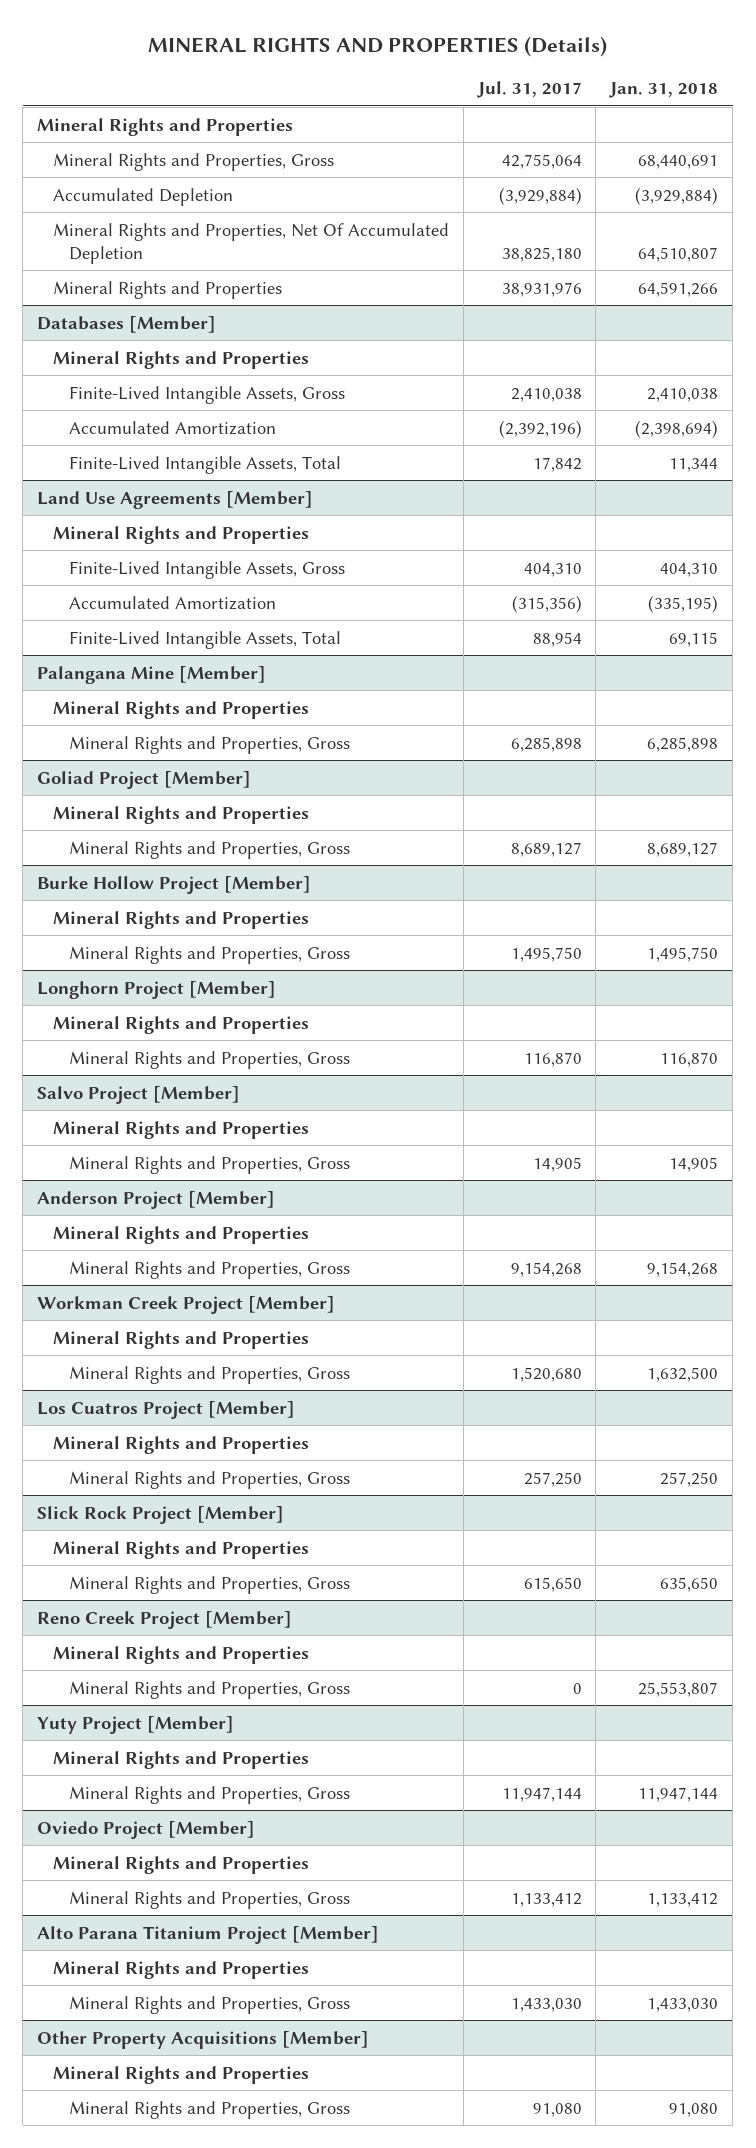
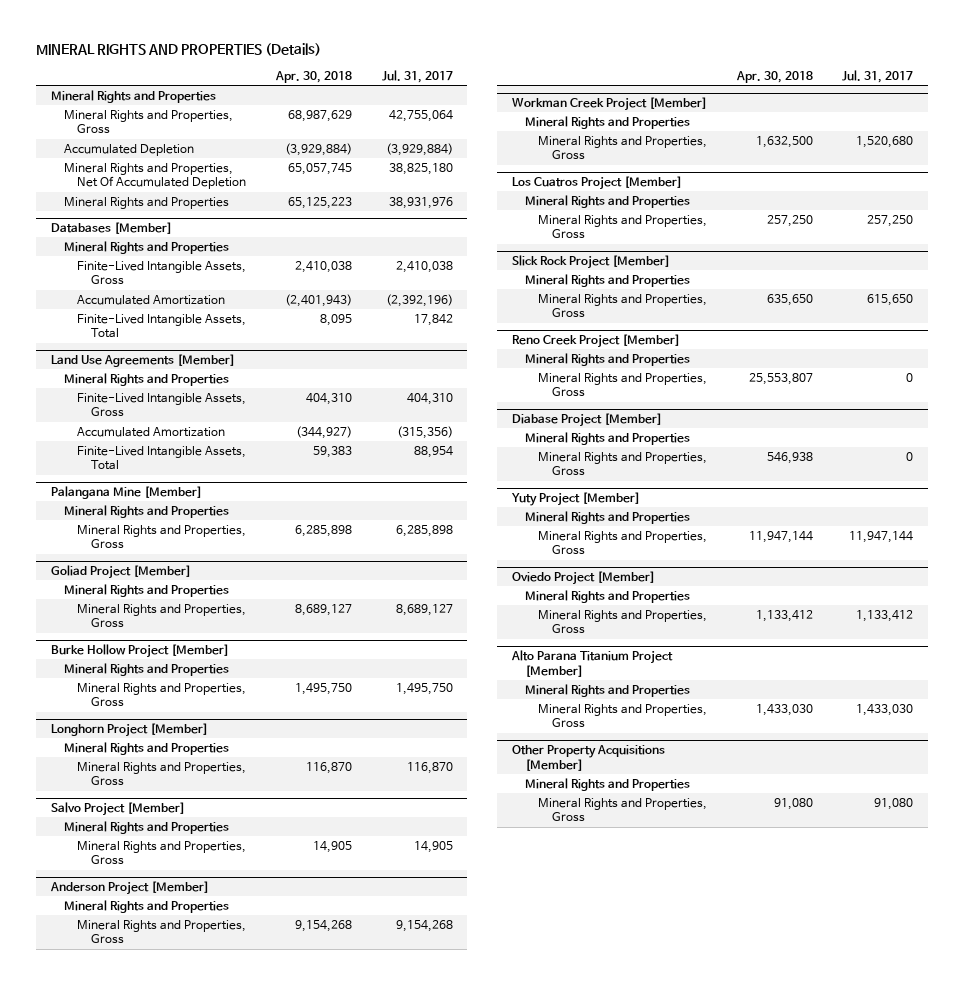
- | Jul. 31, 2017 | Jan. 31, 2018
+ | Apr. 30, 2018 | Jul. 31, 2017
+ Diabase Project [Member]
+ Mineral Rights and Properties
+ Mineral Rights and Properties, Gross | 546,938 | 0

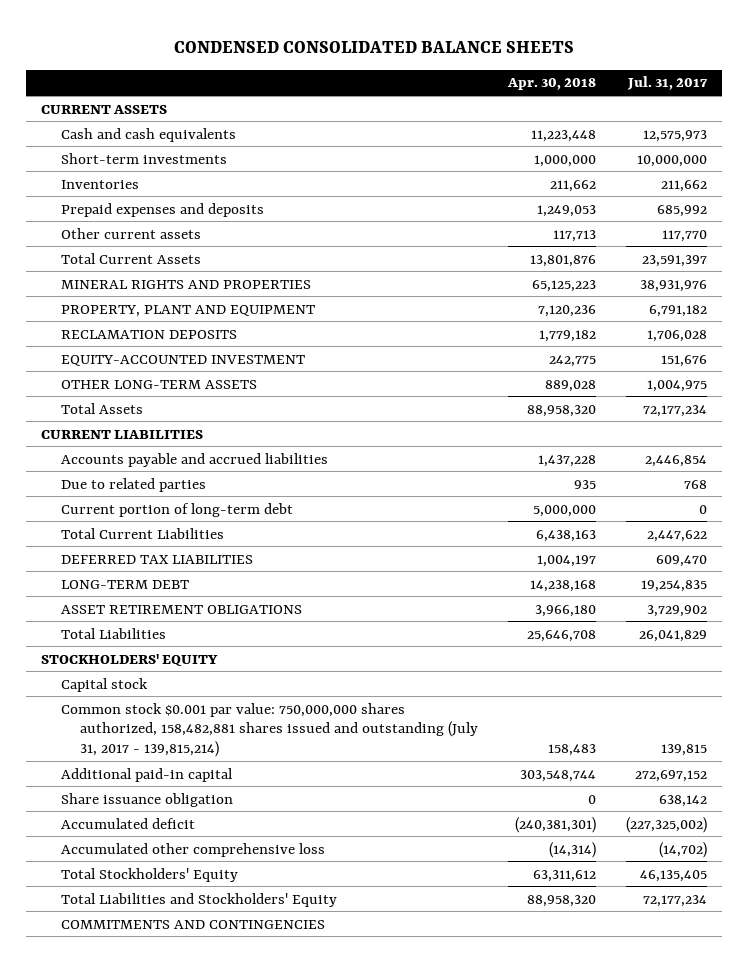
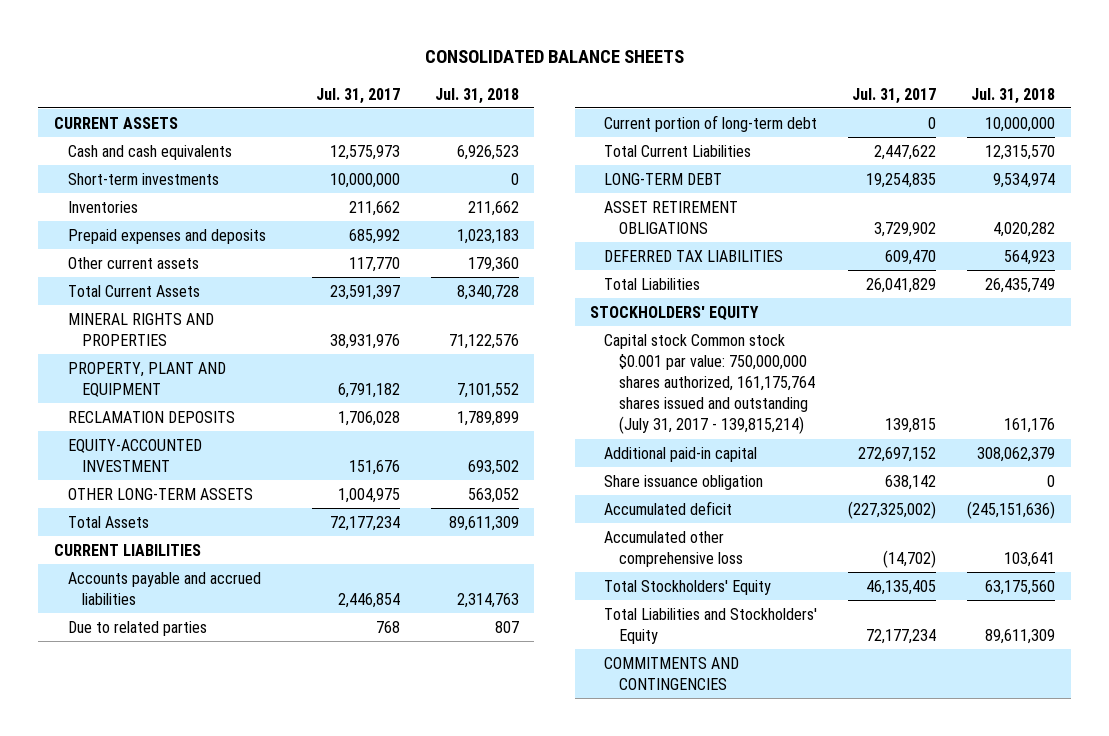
- CONDENSED CONSOLIDATED BALANCE SHEETS
+ CONSOLIDATED BALANCE SHEETS
- | Apr. 30, 2018 | Jul. 31, 2017
+ | Jul. 31, 2017 | Jul. 31, 2018
moved down: DEFERRED TAX LIABILITIES | 609,470 | 564,923
- Capital stock
- Common stock $0.001 par value: 750,000,000 shares authorized, 158,482,881 shares issued and outstanding (July 31, 2017 - 139,815,214) | 158,483 | 139,815
+ Capital stock Common stock $0.001 par value: 750,000,000 shares authorized, 161,175,764 shares issued and outstanding (July 31, 2017 - 139,815,214) | 139,815 | 161,176

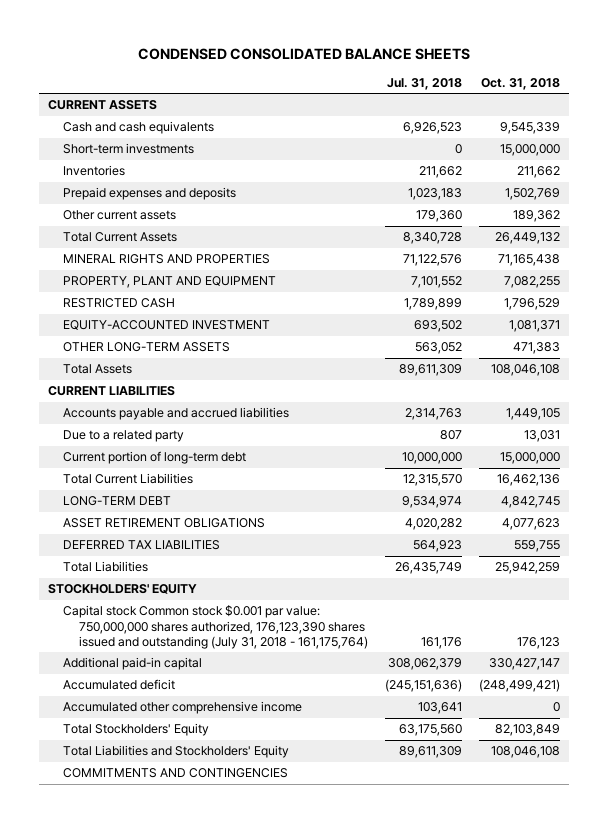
- CONSOLIDATED BALANCE SHEETS
+ CONDENSED CONSOLIDATED BALANCE SHEETS
- | Jul. 31, 2017 | Jul. 31, 2018
+ | Jul. 31, 2018 | Oct. 31, 2018
- RECLAMATION DEPOSITS | 1,706,028 | 1,789,899
+ RESTRICTED CASH | 1,789,899 | 1,796,529
- Due to related parties | 768 | 807
+ Due to a related party | 807 | 13,031
- Capital stock Common stock $0.001 par value: 750,000,000 shares authorized, 161,175,764 shares issued and outstanding (July 31, 2017 - 139,815,214) | 139,815 | 161,176
+ Capital stock Common stock $0.001 par value: 750,000,000 shares authorized, 176,123,390 shares issued and outstanding (July 31, 2018 - 161,175,764) | 161,176 | 176,123
- Share issuance obligation | 638,142 | 0
- Accumulated other comprehensive loss | (14,702) | 103,641
+ Accumulated other comprehensive income | 103,641 | 0

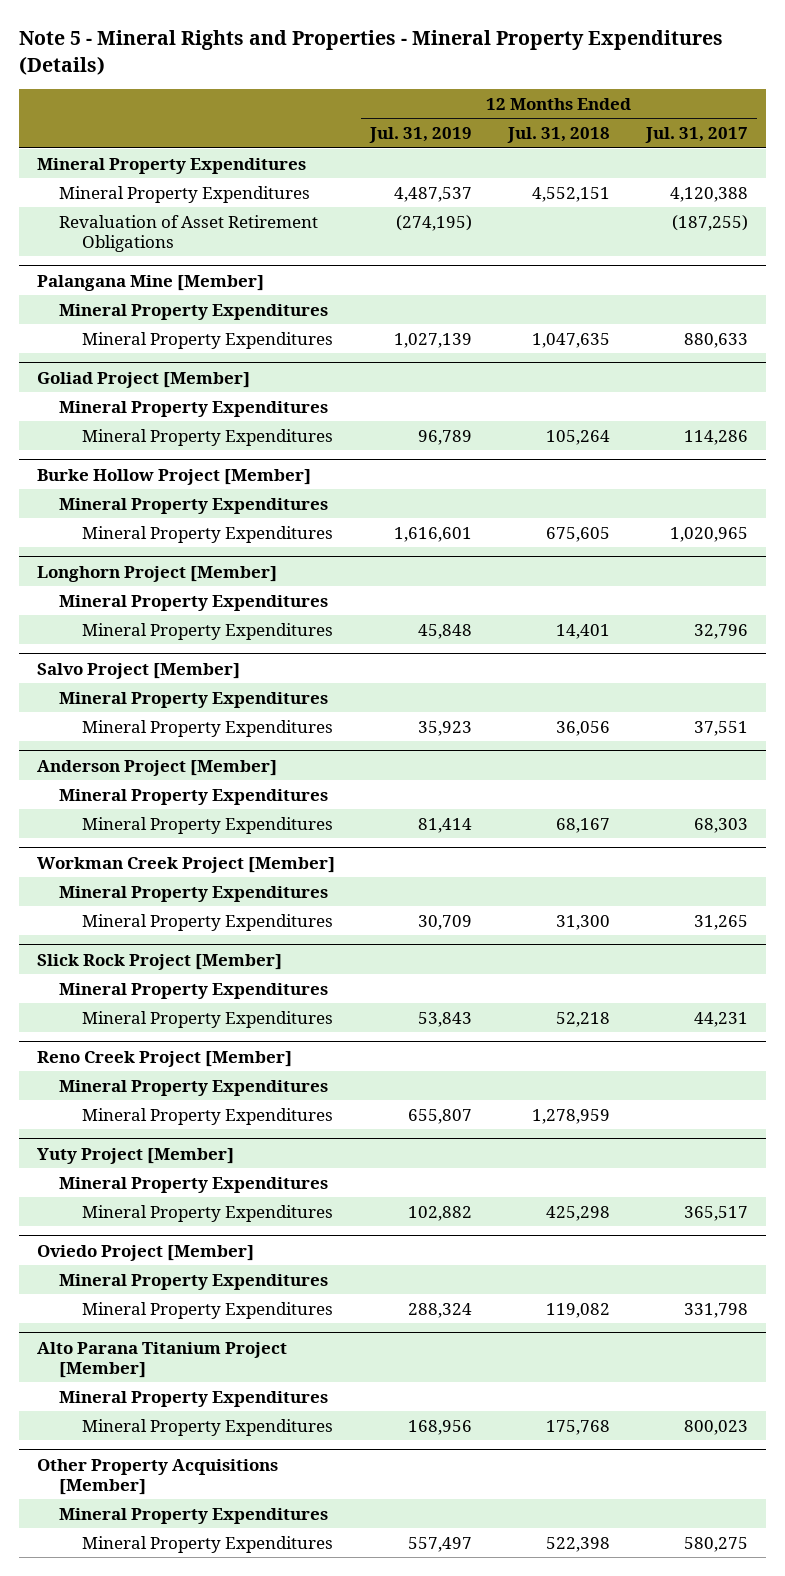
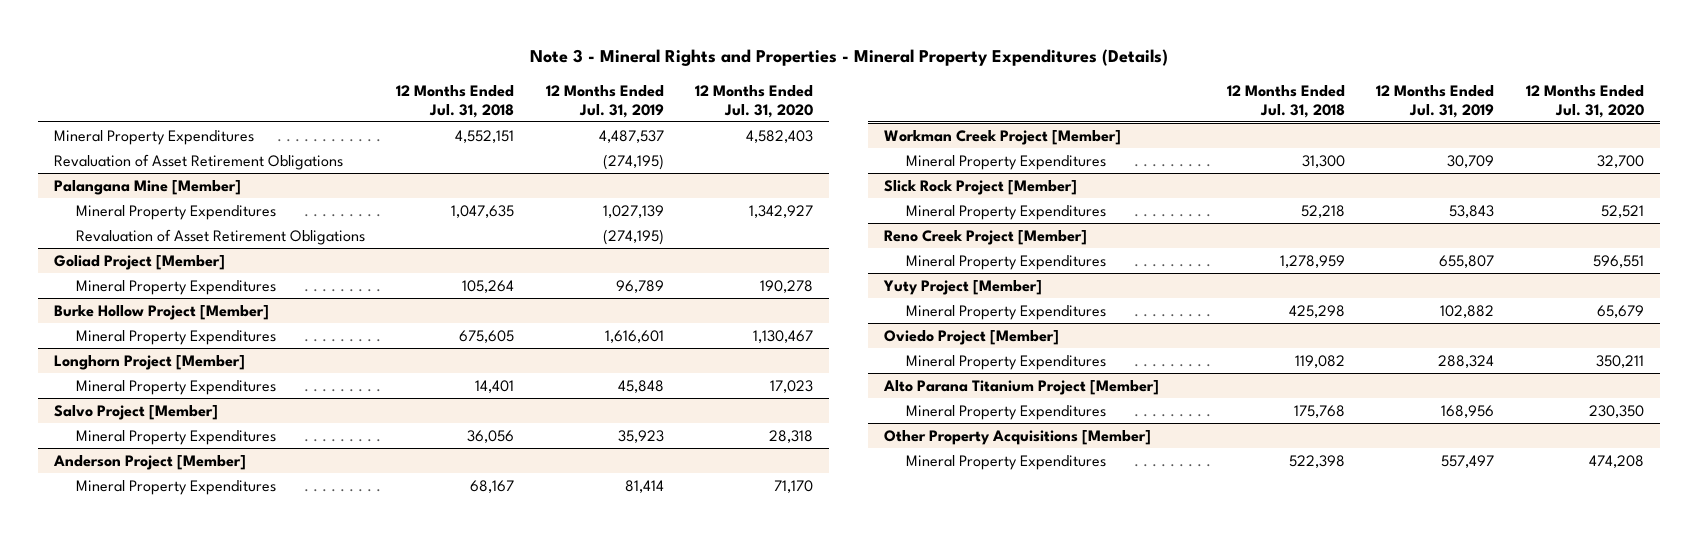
- Note 5 - Mineral Rights and Properties - Mineral Property Expenditures (Details)
+ Note 3 - Mineral Rights and Properties - Mineral Property Expenditures (Details)
- | 12 Months Ended Jul. 31, 2019 | 12 Months Ended Jul. 31, 2018 | 12 Months Ended Jul. 31, 2017
+ | 12 Months Ended Jul. 31, 2018 | 12 Months Ended Jul. 31, 2019 | 12 Months Ended Jul. 31, 2020
- Mineral Property Expenditures
@ Palangana Mine [Member]
- Mineral Property Expenditures
+ Revaluation of Asset Retirement Obligations | | (274,195) |
@ Goliad Project [Member]
- Mineral Property Expenditures
@ Burke Hollow Project [Member]
- Mineral Property Expenditures
@ Longhorn Project [Member]
- Mineral Property Expenditures
@ Salvo Project [Member]
- Mineral Property Expenditures
@ Anderson Project [Member]
- Mineral Property Expenditures
@ Workman Creek Project [Member]
- Mineral Property Expenditures
@ Slick Rock Project [Member]
- Mineral Property Expenditures
@ Reno Creek Project [Member]
- Mineral Property Expenditures
@ Yuty Project [Member]
- Mineral Property Expenditures
@ Oviedo Project [Member]
- Mineral Property Expenditures
@ Alto Parana Titanium Project [Member]
- Mineral Property Expenditures
@ Other Property Acquisitions [Member]
- Mineral Property Expenditures

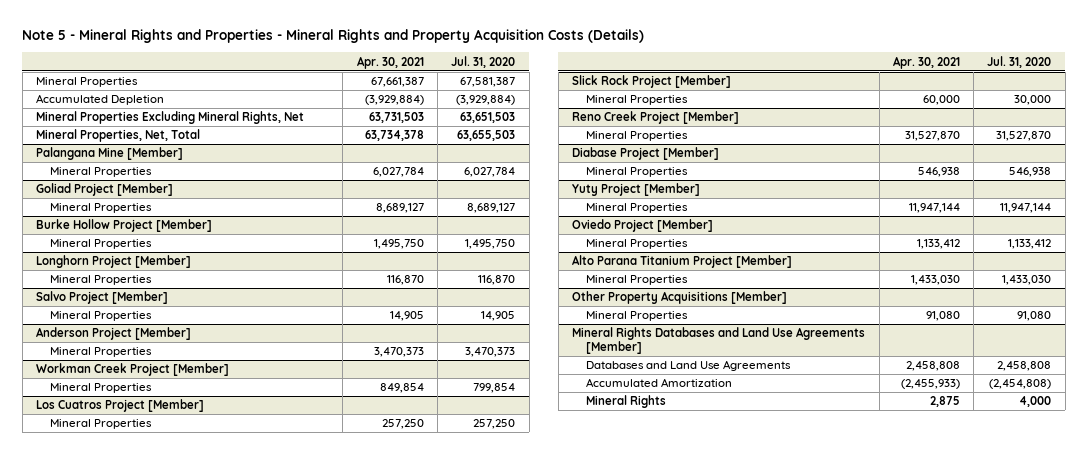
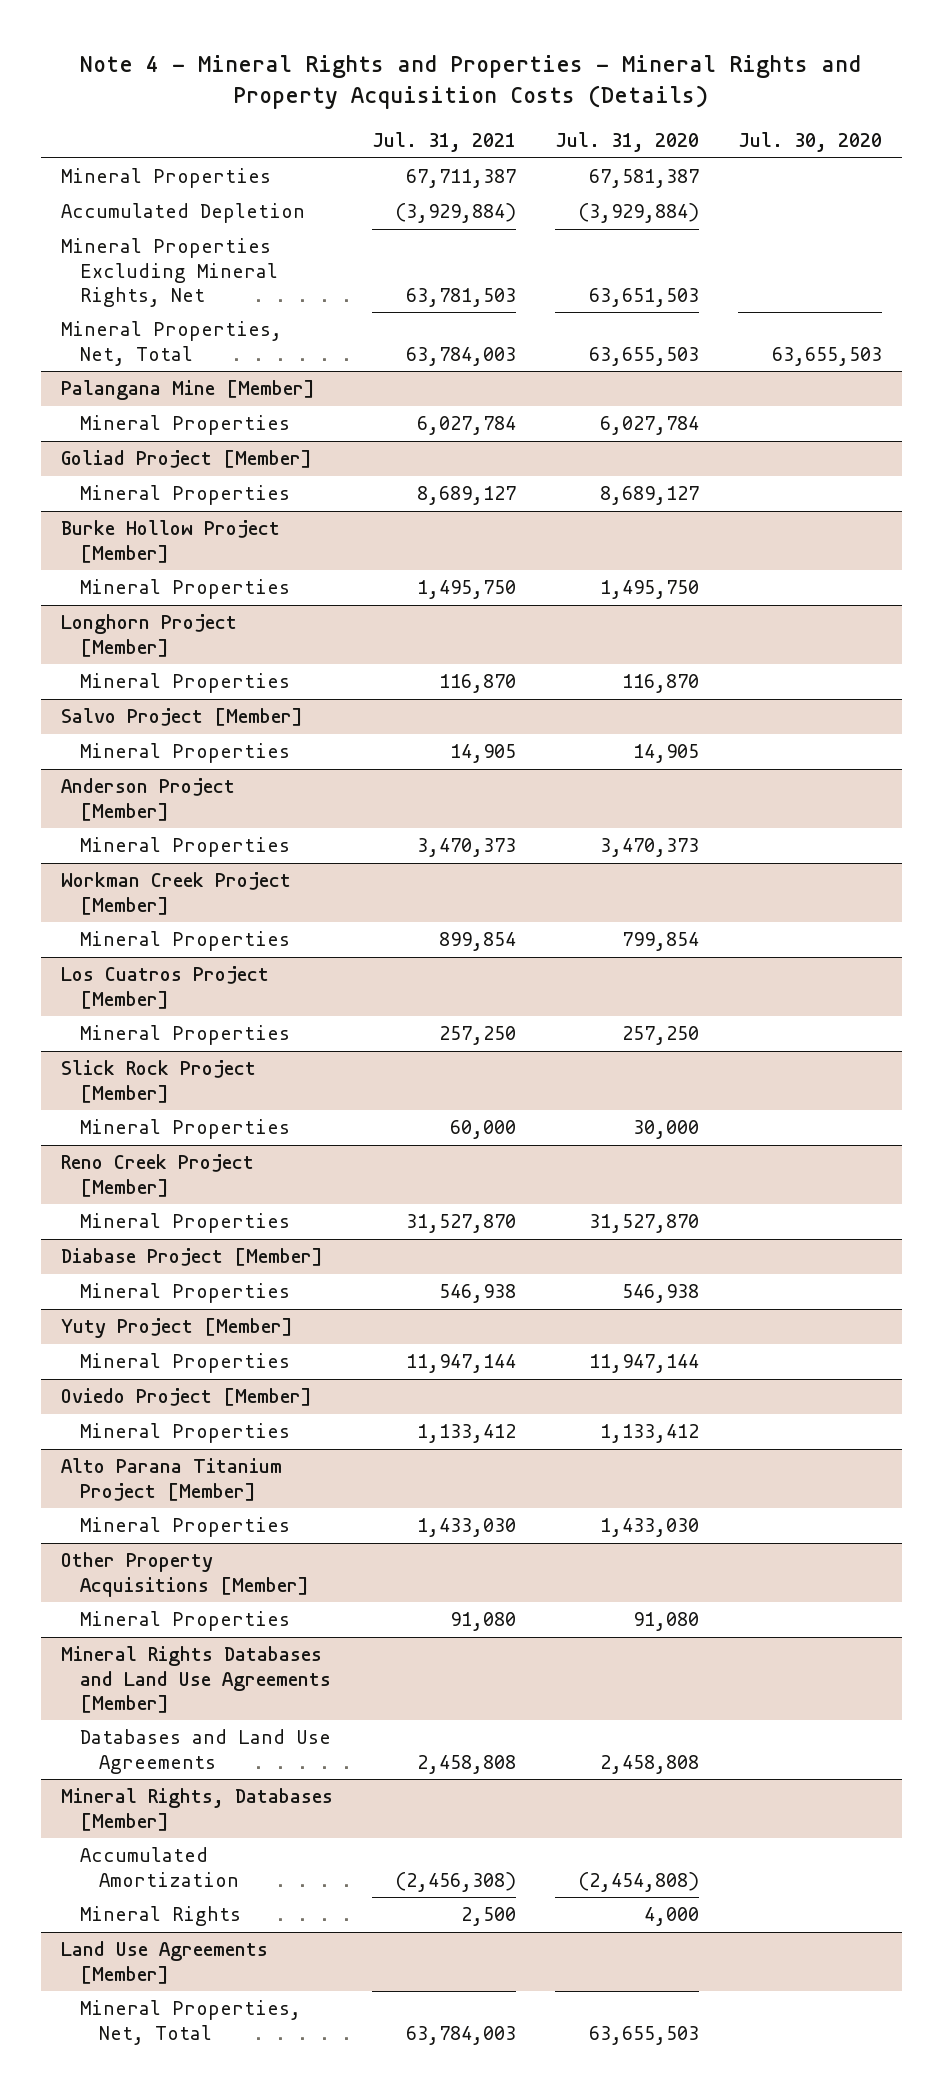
- Note 5 - Mineral Rights and Properties - Mineral Rights and Property Acquisition Costs (Details)
+ Note 4 - Mineral Rights and Properties - Mineral Rights and Property Acquisition Costs (Details)
- | Apr. 30, 2021 | Jul. 31, 2020
+ | Jul. 31, 2021 | Jul. 31, 2020 | Jul. 30, 2020
+ Mineral Rights, Databases [Member]
+ Land Use Agreements [Member]
+ Mineral Properties, Net, Total | 63,784,003 | 63,655,503 |

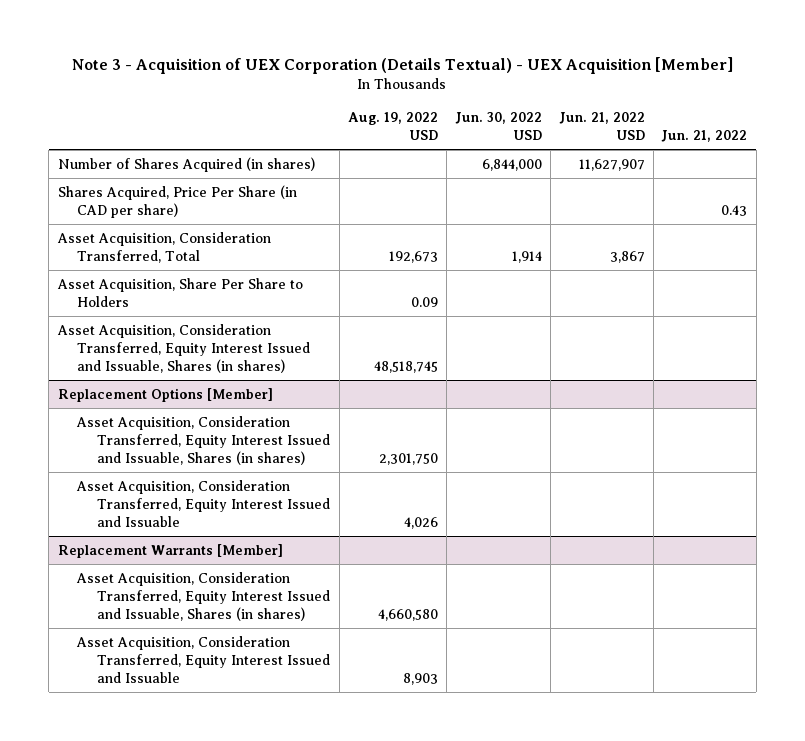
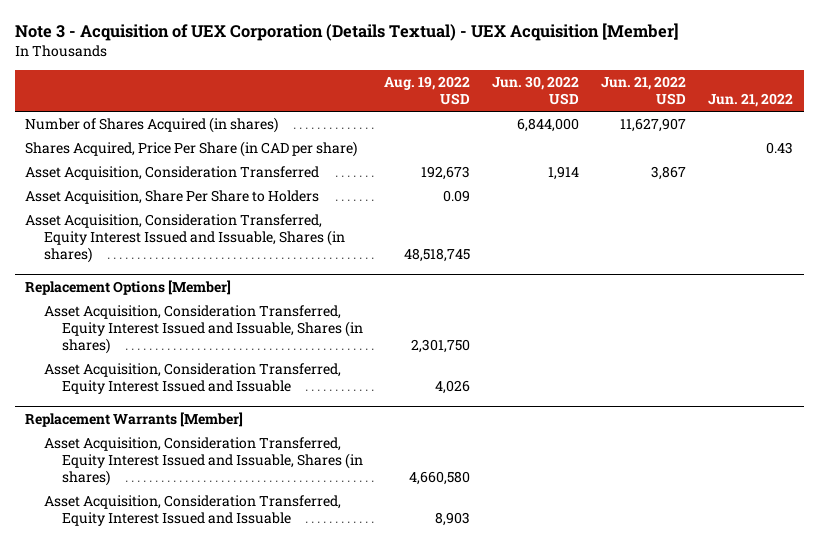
- Asset Acquisition, Consideration Transferred, Total | 192,673 | 1,914 | 3,867 |
+ Asset Acquisition, Consideration Transferred | 192,673 | 1,914 | 3,867 |

